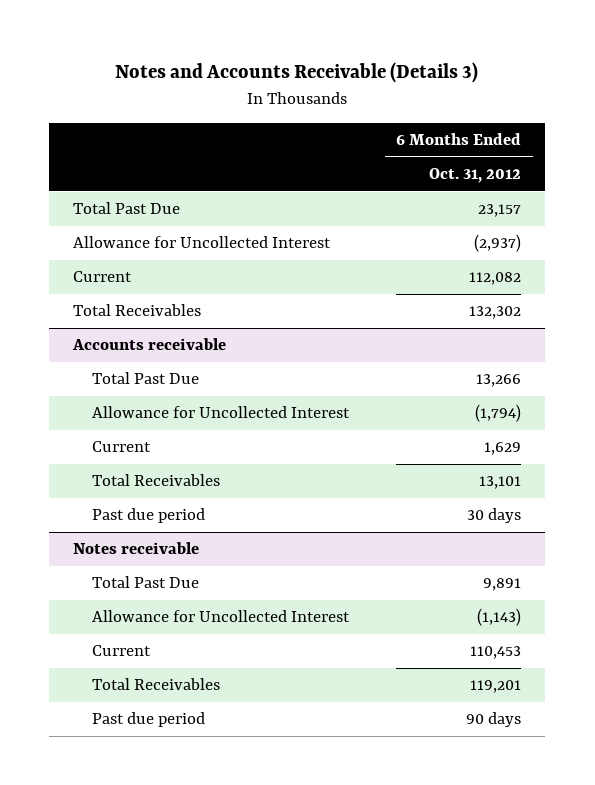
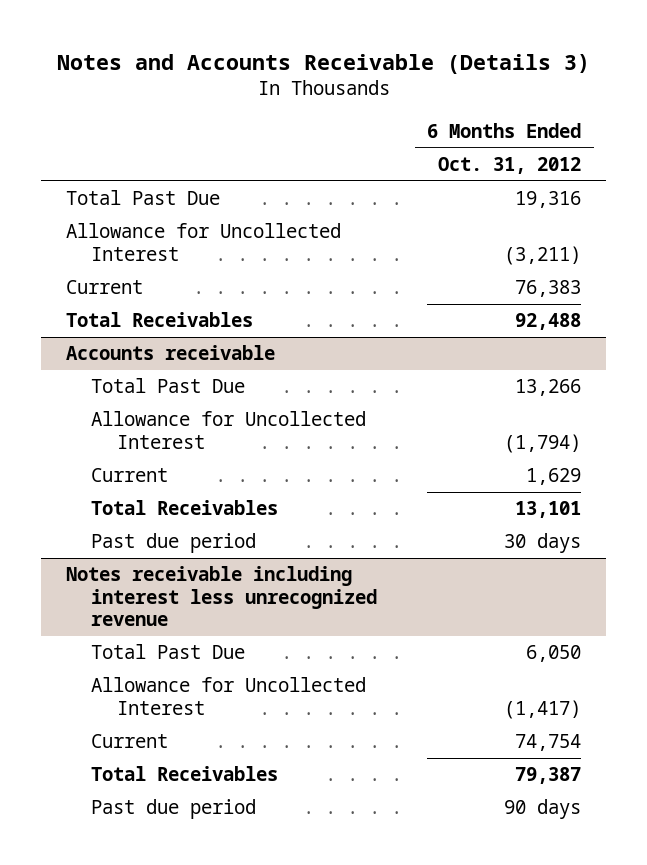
- Total Past Due | 23,157
- Allowance for Uncollected Interest | (2,937)
- Current | 112,082
- Total Receivables | 132,302
+ Total Past Due | 19,316
+ Allowance for Uncollected Interest | (3,211)
+ Current | 76,383
+ Total Receivables | 92,488
- Notes receivable
- Total Past Due | 9,891
- Allowance for Uncollected Interest | (1,143)
- Current | 110,453
- Total Receivables | 119,201
+ Notes receivable including interest less unrecognized revenue
+ Total Past Due | 6,050
+ Allowance for Uncollected Interest | (1,417)
+ Current | 74,754
+ Total Receivables | 79,387

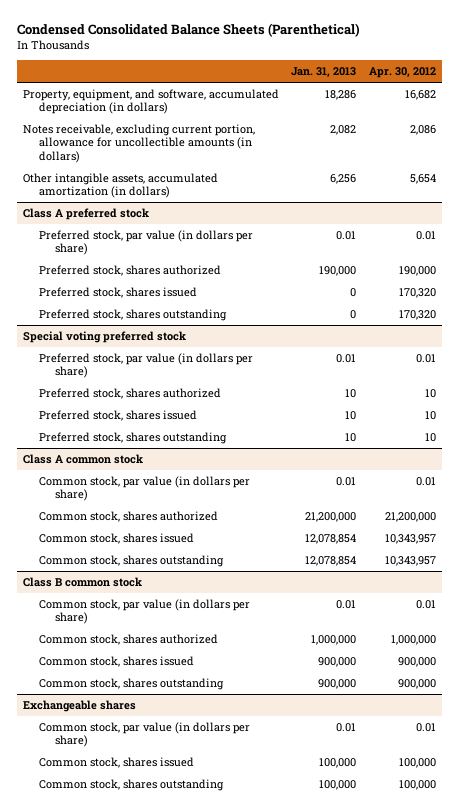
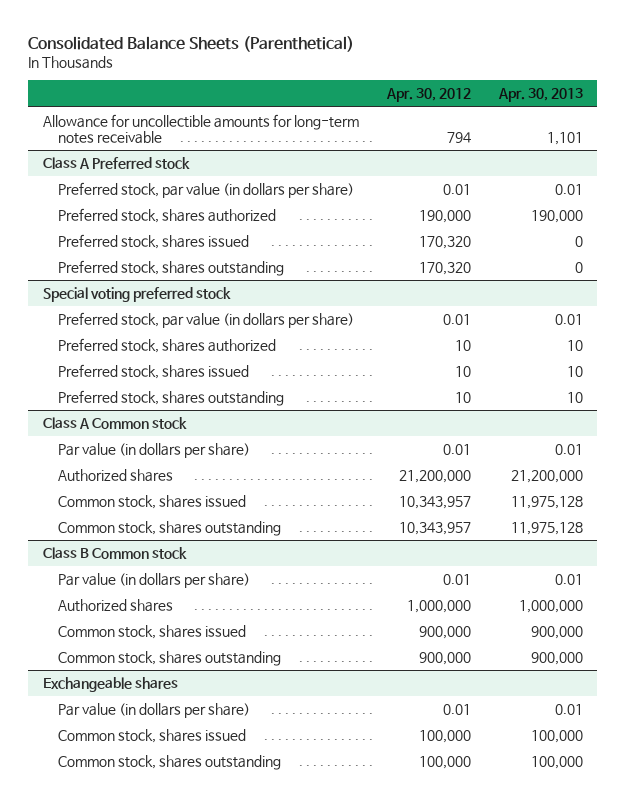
- Condensed Consolidated Balance Sheets (Parenthetical)
+ Consolidated Balance Sheets (Parenthetical)
- | Jan. 31, 2013 | Apr. 30, 2012
+ | Apr. 30, 2012 | Apr. 30, 2013
- Property, equipment, and software, accumulated depreciation (in dollars) | 18,286 | 16,682
- Notes receivable, excluding current portion, allowance for uncollectible amounts (in dollars) | 2,082 | 2,086
- Other intangible assets, accumulated amortization (in dollars) | 6,256 | 5,654
- Class A preferred stock
+ Allowance for uncollectible amounts for long-term notes receivable | 794 | 1,101
+ Class A Preferred stock
- Class A common stock
- Common stock, par value (in dollars per share) | 0.01 | 0.01
- Common stock, shares authorized | 21,200,000 | 21,200,000
+ Class A Common stock
+ Par value (in dollars per share) | 0.01 | 0.01
+ Authorized shares | 21,200,000 | 21,200,000
- Class B common stock
- Common stock, par value (in dollars per share) | 0.01 | 0.01
- Common stock, shares authorized | 1,000,000 | 1,000,000
+ Class B Common stock
+ Par value (in dollars per share) | 0.01 | 0.01
+ Authorized shares | 1,000,000 | 1,000,000
@ Exchangeable shares
- Common stock, par value (in dollars per share) | 0.01 | 0.01
+ Par value (in dollars per share) | 0.01 | 0.01

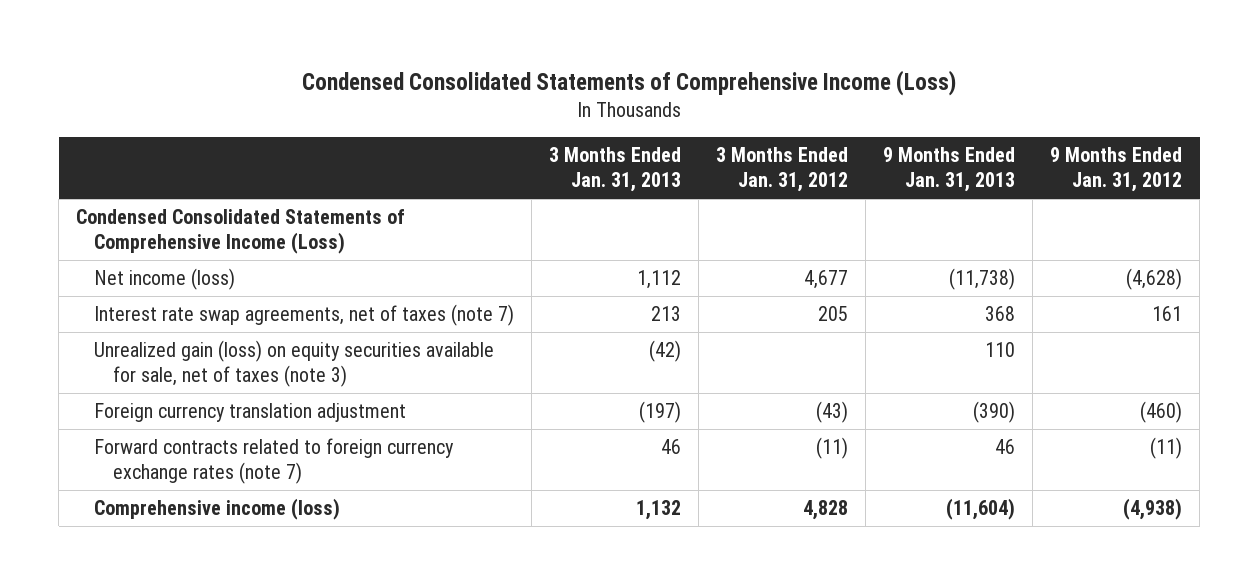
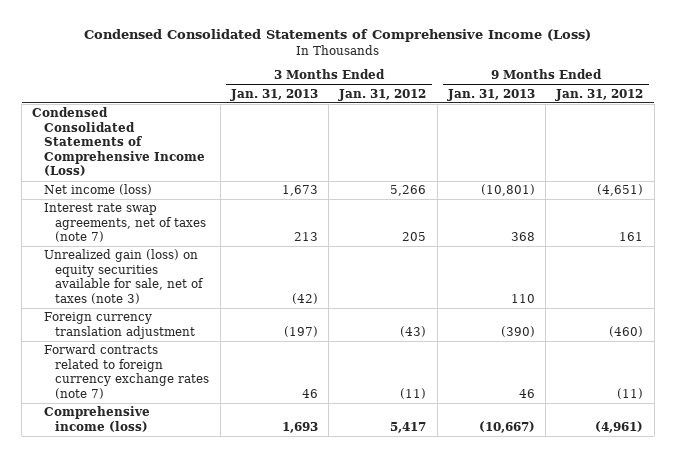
- Net income (loss) | 1,112 | 4,677 | (11,738) | (4,628)
+ Net income (loss) | 1,673 | 5,266 | (10,801) | (4,651)
- Comprehensive income (loss) | 1,132 | 4,828 | (11,604) | (4,938)
+ Comprehensive income (loss) | 1,693 | 5,417 | (10,667) | (4,961)

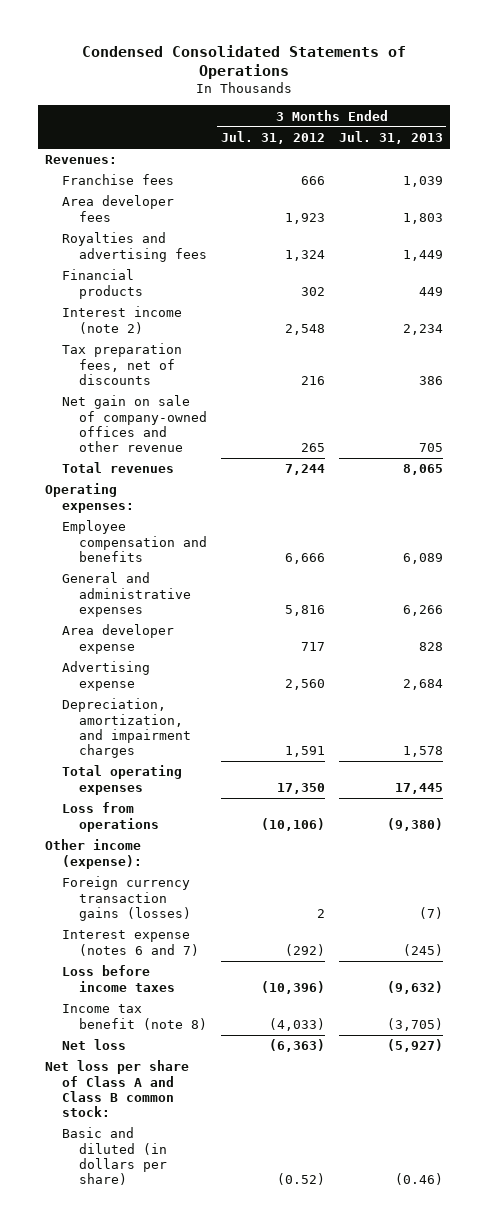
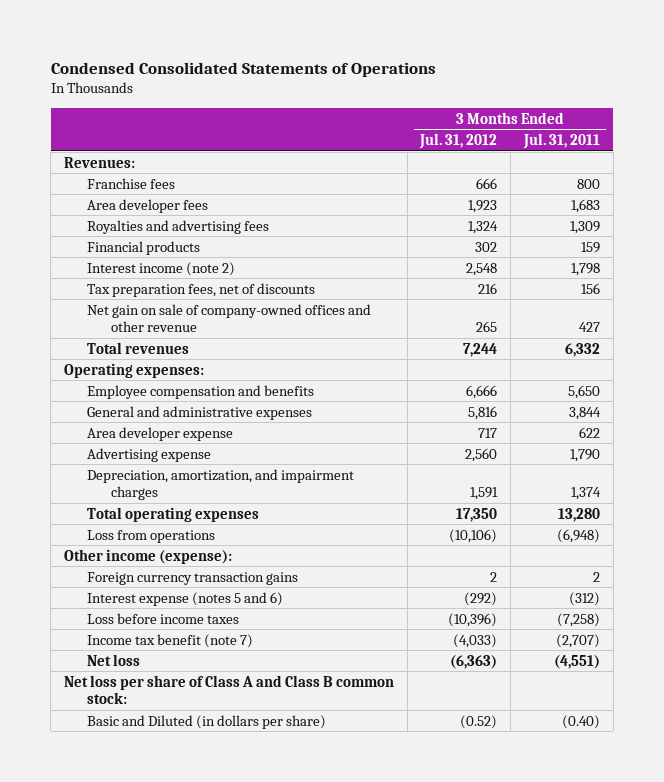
- | 3 Months Ended Jul. 31, 2012 | 3 Months Ended Jul. 31, 2013
+ | 3 Months Ended Jul. 31, 2012 | 3 Months Ended Jul. 31, 2011
- Foreign currency transaction gains (losses) | 2 | (7)
- Interest expense (notes 6 and 7) | (292) | (245)
+ Foreign currency transaction gains | 2 | 2
+ Interest expense (notes 5 and 6) | (292) | (312)
- Income tax benefit (note 8) | (4,033) | (3,705)
+ Income tax benefit (note 7) | (4,033) | (2,707)
- Basic and diluted (in dollars per share) | (0.52) | (0.46)
+ Basic and Diluted (in dollars per share) | (0.52) | (0.40)

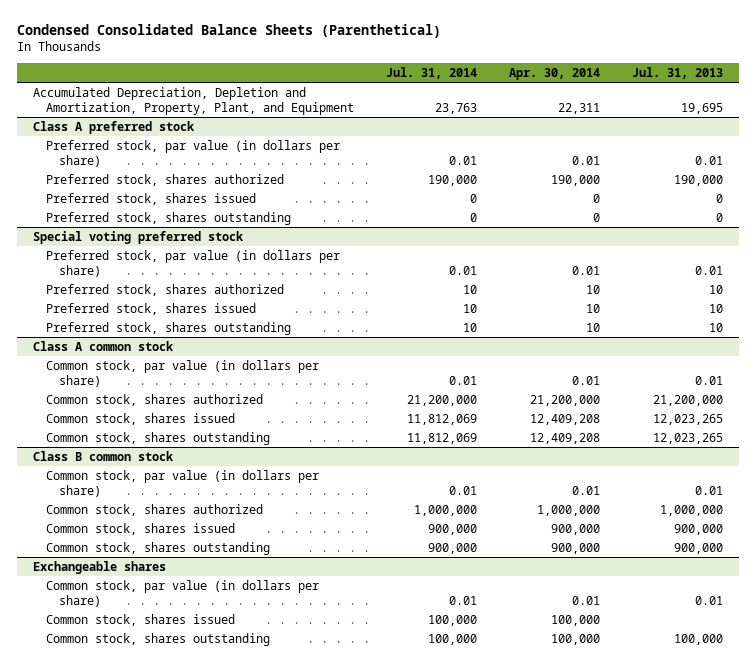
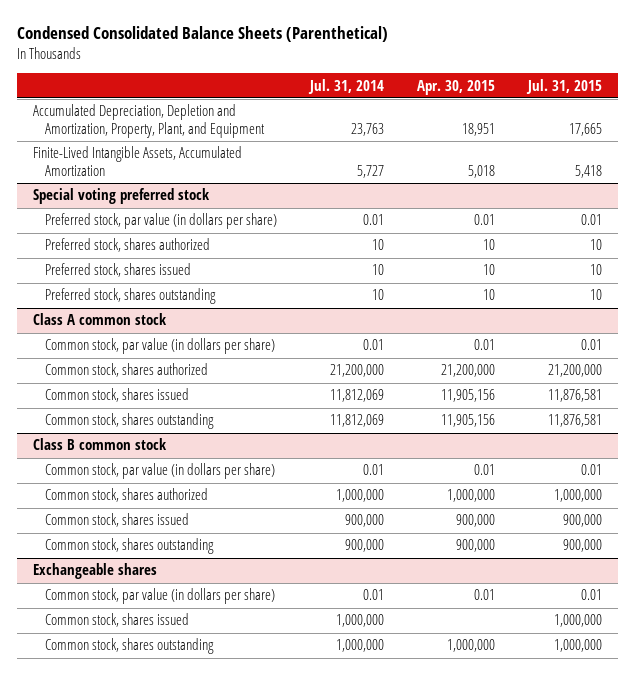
- | Jul. 31, 2014 | Apr. 30, 2014 | Jul. 31, 2013
+ | Jul. 31, 2014 | Apr. 30, 2015 | Jul. 31, 2015
- Class A preferred stock
- Preferred stock, par value (in dollars per share) | 0.01 | 0.01 | 0.01
- Preferred stock, shares authorized | 190,000 | 190,000 | 190,000
- Preferred stock, shares issued | 0 | 0 | 0
- Preferred stock, shares outstanding | 0 | 0 | 0
+ Finite-Lived Intangible Assets, Accumulated Amortization | 5,727 | 5,018 | 5,418
@ Exchangeable shares
- Common stock, shares issued | 100,000 | 100,000 |
- Common stock, shares outstanding | 100,000 | 100,000 | 100,000
+ Common stock, shares issued | 1,000,000 | | 1,000,000
+ Common stock, shares outstanding | 1,000,000 | 1,000,000 | 1,000,000

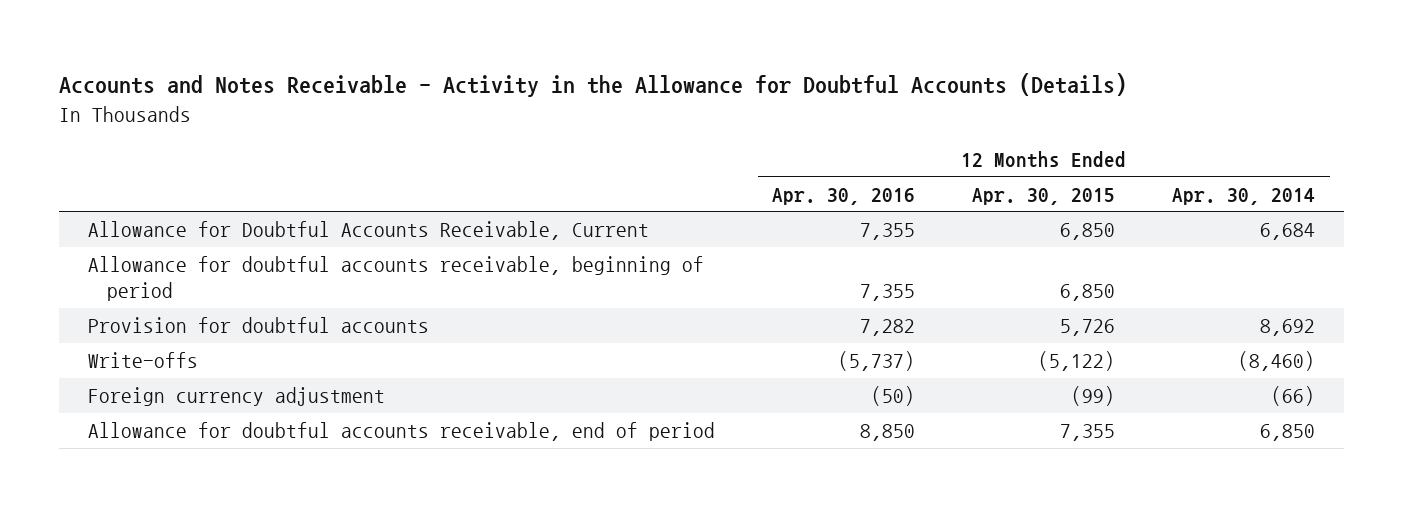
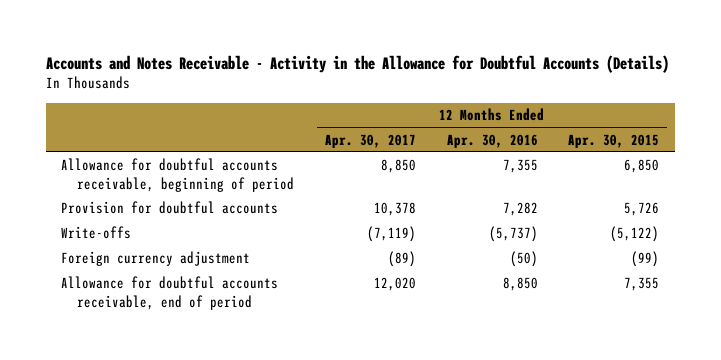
- | 12 Months Ended Apr. 30, 2016 | 12 Months Ended Apr. 30, 2015 | 12 Months Ended Apr. 30, 2014
+ | 12 Months Ended Apr. 30, 2017 | 12 Months Ended Apr. 30, 2016 | 12 Months Ended Apr. 30, 2015
- Allowance for Doubtful Accounts Receivable, Current | 7,355 | 6,850 | 6,684

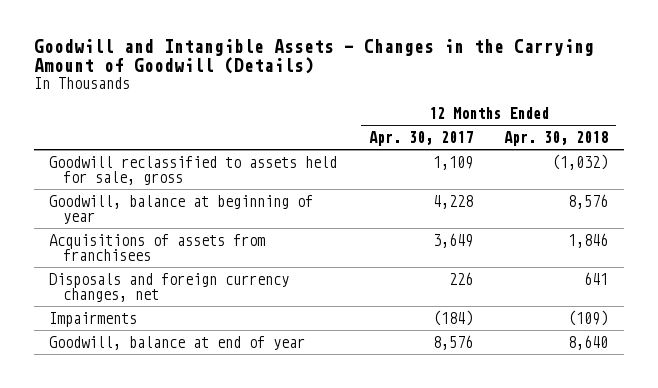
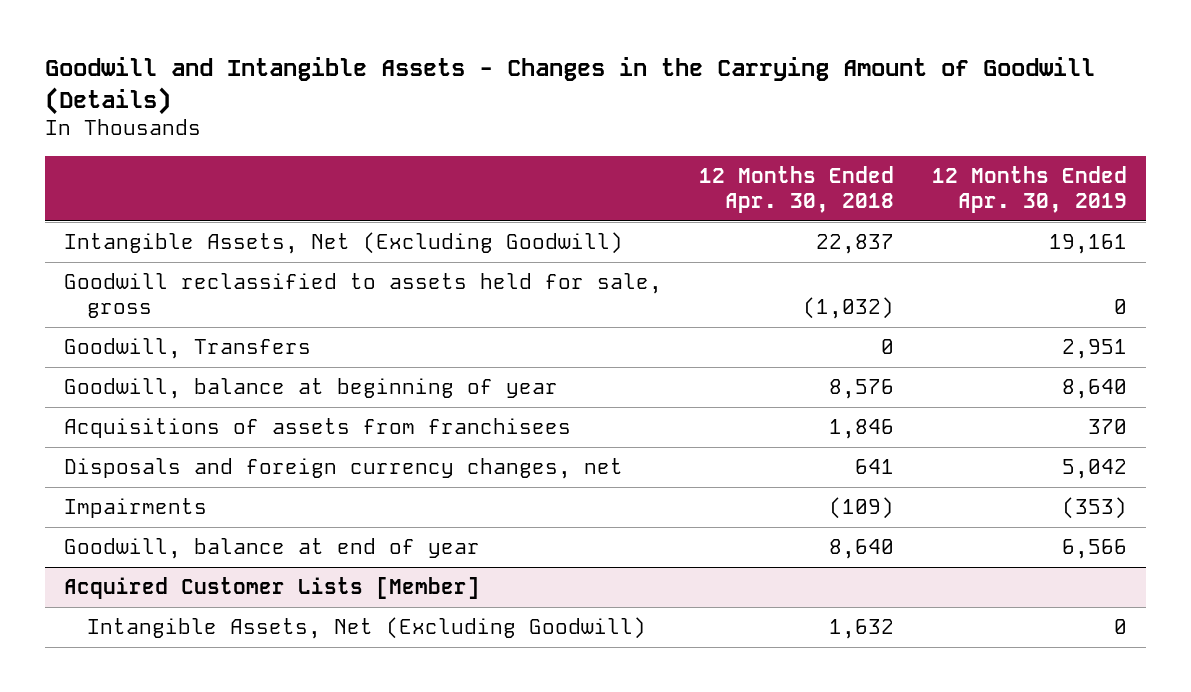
- | 12 Months Ended Apr. 30, 2017 | 12 Months Ended Apr. 30, 2018
+ | 12 Months Ended Apr. 30, 2018 | 12 Months Ended Apr. 30, 2019
+ Intangible Assets, Net (Excluding Goodwill) | 22,837 | 19,161
+ Goodwill, Transfers | 0 | 2,951
+ Acquired Customer Lists [Member]
+ Intangible Assets, Net (Excluding Goodwill) | 1,632 | 0

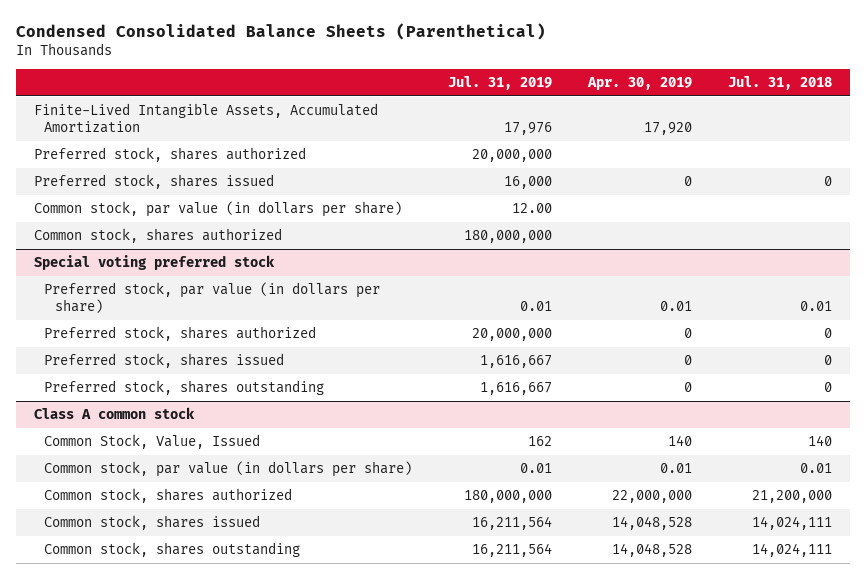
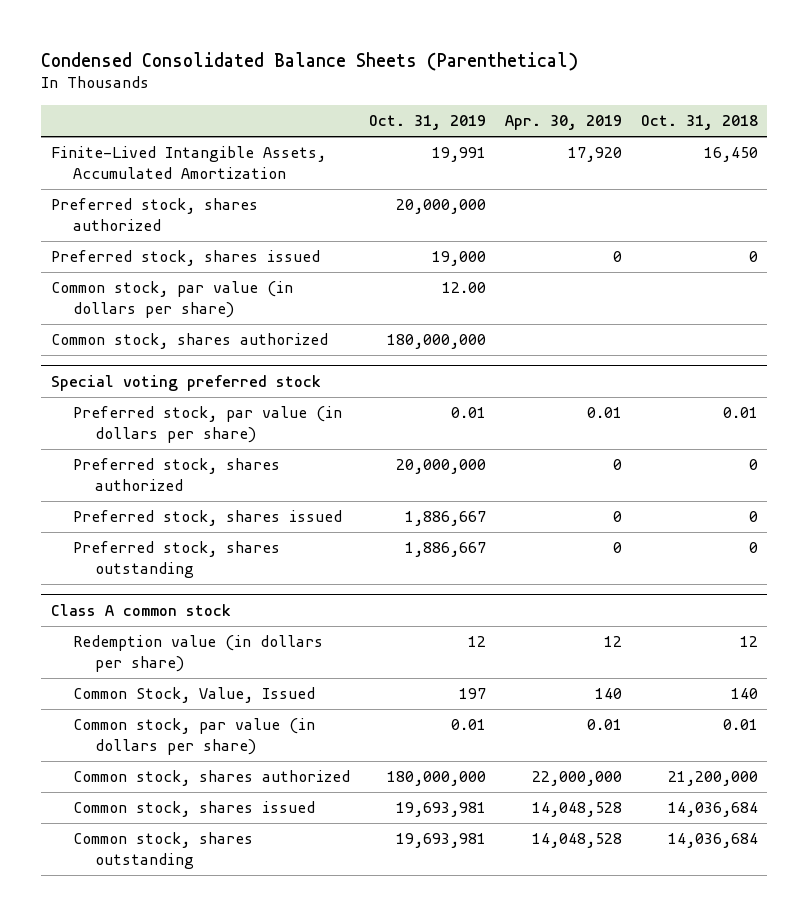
- | Jul. 31, 2019 | Apr. 30, 2019 | Jul. 31, 2018
+ | Oct. 31, 2019 | Apr. 30, 2019 | Oct. 31, 2018
@ Class A common stock
+ Redemption value (in dollars per share) | 12 | 12 | 12

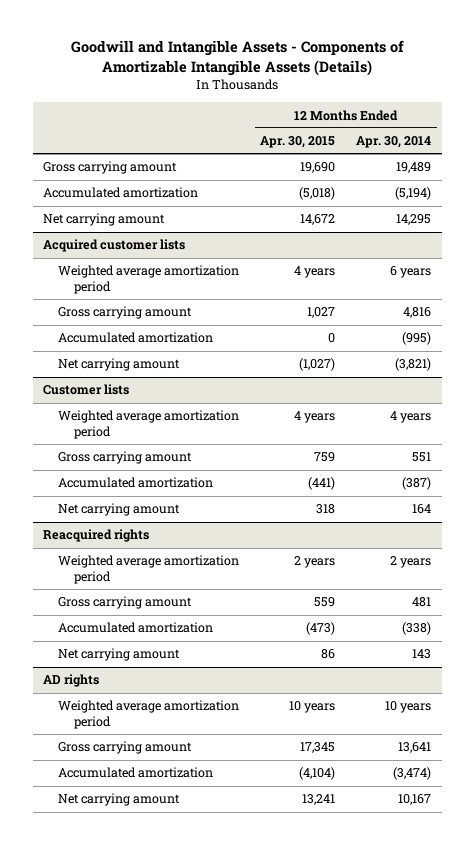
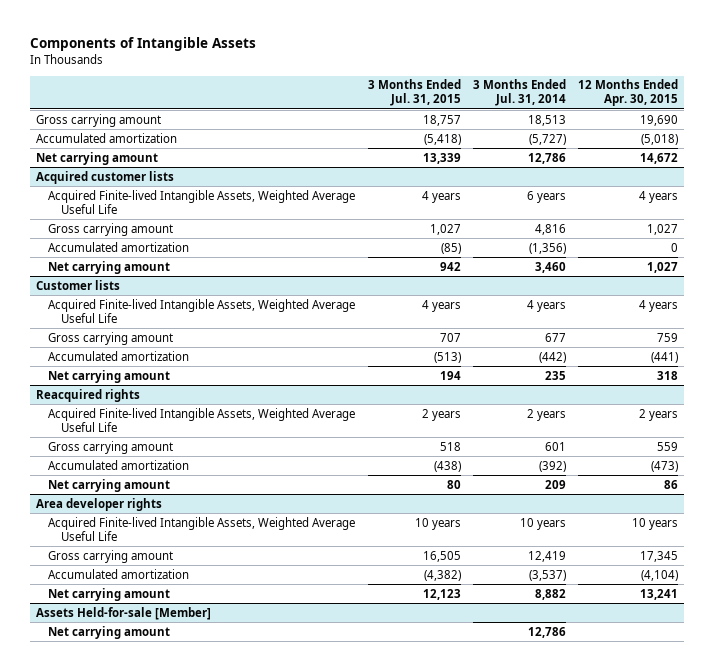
- Goodwill and Intangible Assets - Components of Amortizable Intangible Assets (Details)
+ Components of Intangible Assets
- | 12 Months Ended Apr. 30, 2015 | 12 Months Ended Apr. 30, 2014
+ | 3 Months Ended Jul. 31, 2015 | 3 Months Ended Jul. 31, 2014 | 12 Months Ended Apr. 30, 2015
@ Acquired customer lists
- Weighted average amortization period | 4 years | 6 years
+ Acquired Finite-lived Intangible Assets, Weighted Average Useful Life | 4 years | 6 years | 4 years
- Net carrying amount | (1,027) | (3,821)
+ Net carrying amount | 942 | 3,460 | 1,027
@ Customer lists
- Weighted average amortization period | 4 years | 4 years
+ Acquired Finite-lived Intangible Assets, Weighted Average Useful Life | 4 years | 4 years | 4 years
@ Reacquired rights
- Weighted average amortization period | 2 years | 2 years
+ Acquired Finite-lived Intangible Assets, Weighted Average Useful Life | 2 years | 2 years | 2 years
- AD rights
- Weighted average amortization period | 10 years | 10 years
+ Area developer rights
+ Acquired Finite-lived Intangible Assets, Weighted Average Useful Life | 10 years | 10 years | 10 years
+ Assets Held-for-sale [Member]
+ Net carrying amount | | 12,786 |

